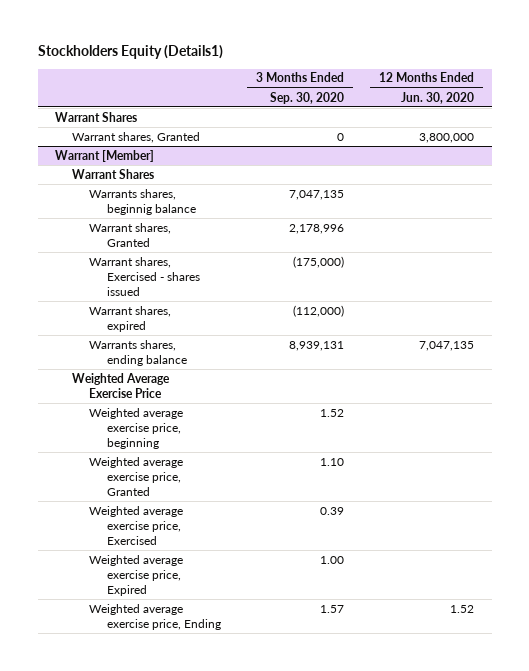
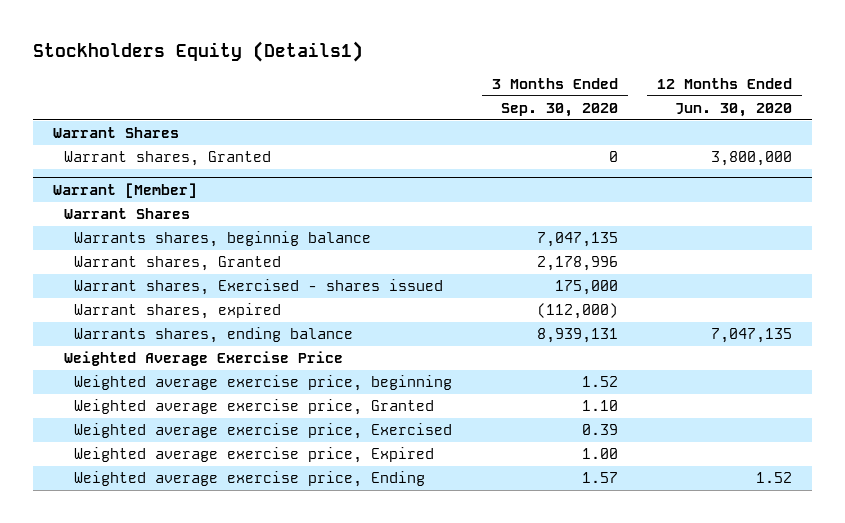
@ Warrant [Member]
- Warrant shares, Exercised - shares issued | (175,000) |
+ Warrant shares, Exercised - shares issued | 175,000 |

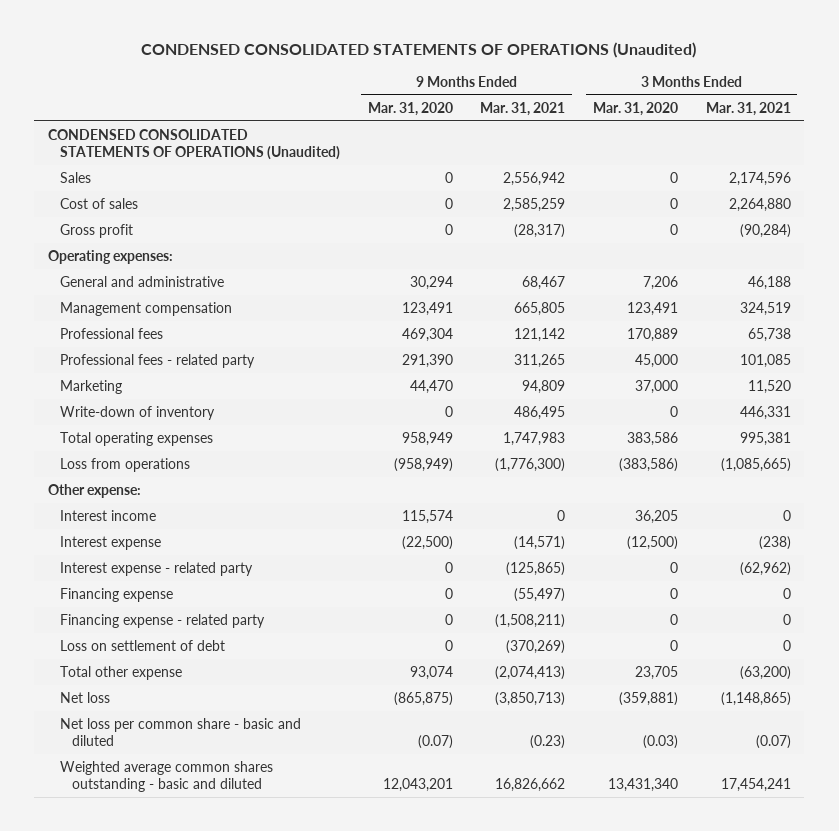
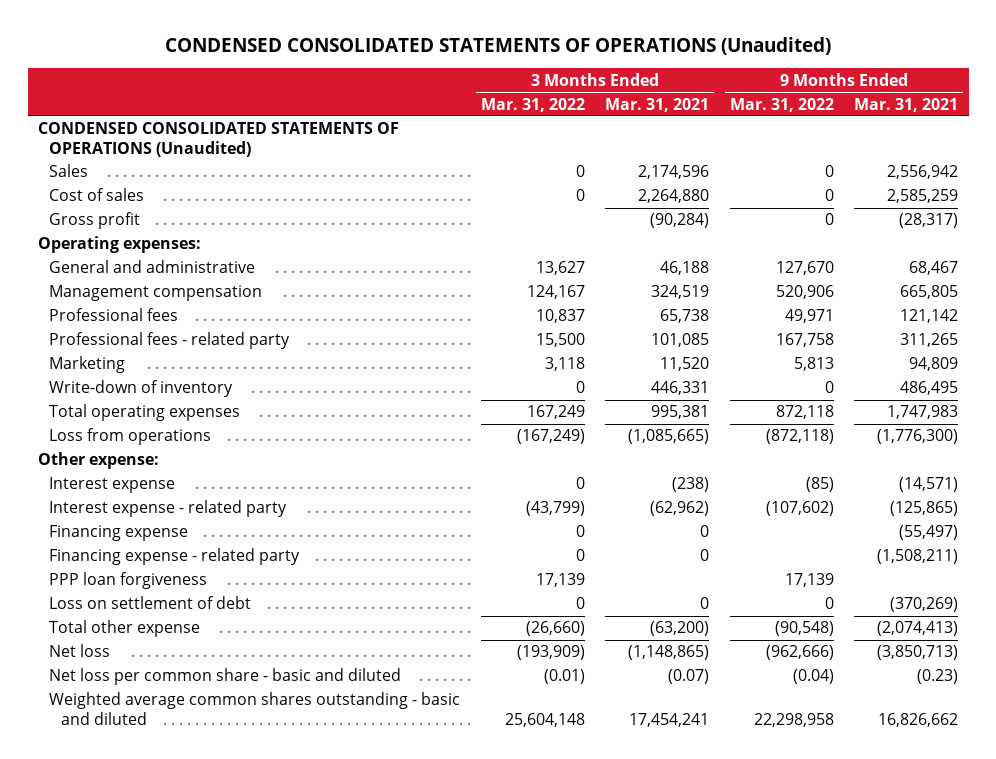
- | 9 Months Ended Mar. 31, 2020 | 9 Months Ended Mar. 31, 2021 | 3 Months Ended Mar. 31, 2020 | 3 Months Ended Mar. 31, 2021
+ | 3 Months Ended Mar. 31, 2022 | 3 Months Ended Mar. 31, 2021 | 9 Months Ended Mar. 31, 2022 | 9 Months Ended Mar. 31, 2021
- Interest income | 115,574 | 0 | 36,205 | 0
+ PPP loan forgiveness | 17,139 | | 17,139 |

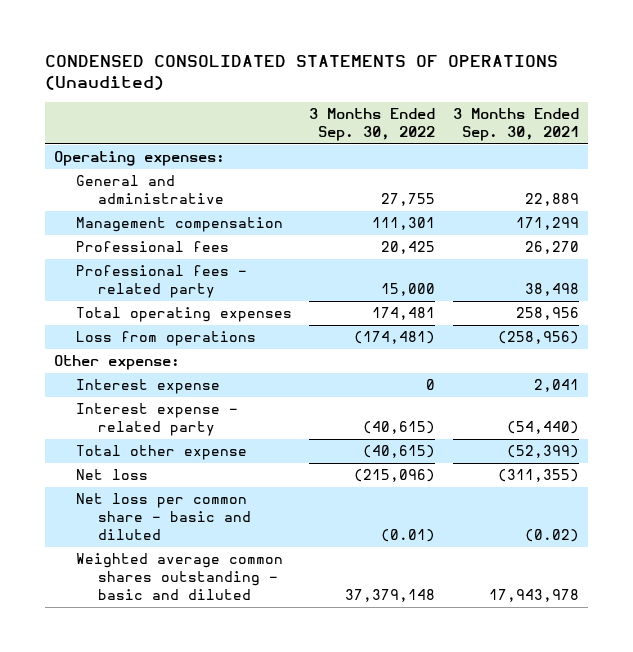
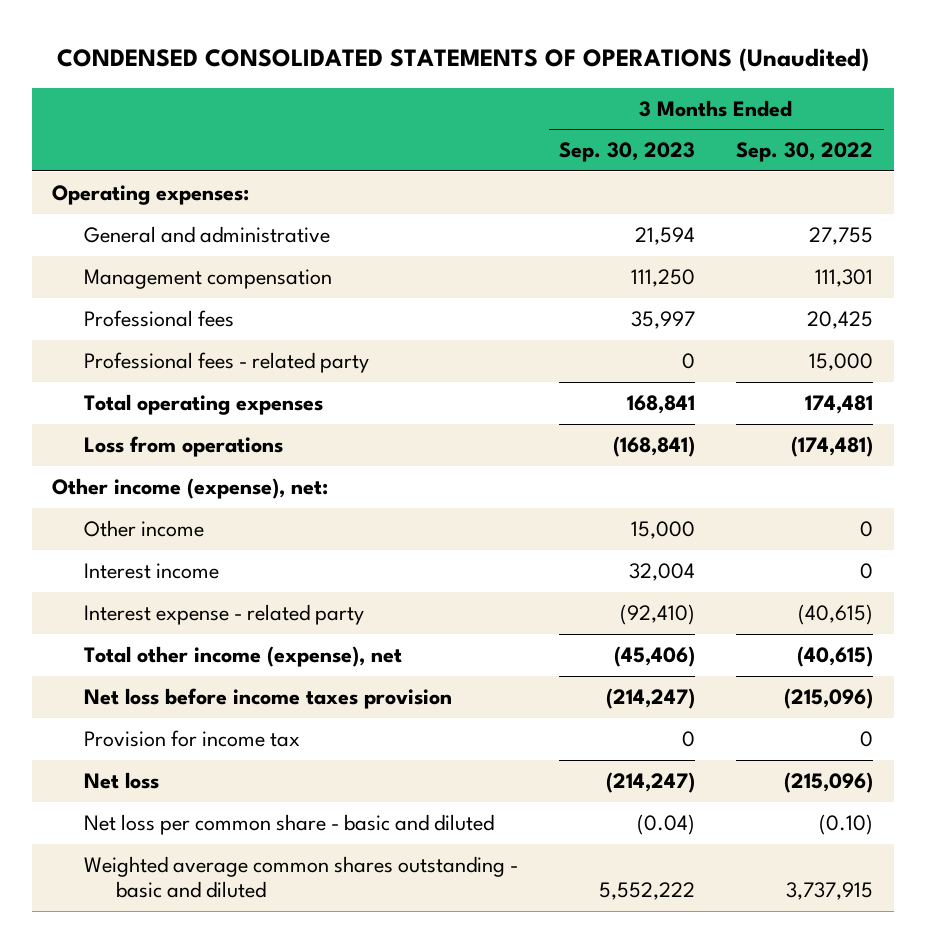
- | 3 Months Ended Sep. 30, 2022 | 3 Months Ended Sep. 30, 2021
+ | 3 Months Ended Sep. 30, 2023 | 3 Months Ended Sep. 30, 2022
- Other expense:
- Interest expense | 0 | 2,041
+ Other income (expense), net:
+ Other income | 15,000 | 0
+ Interest income | 32,004 | 0
- Total other expense | (40,615) | (52,399)
+ Total other income (expense), net | (45,406) | (40,615)
+ Net loss before income taxes provision | (214,247) | (215,096)
+ Provision for income tax | 0 | 0
- Net loss per common share - basic and diluted | (0.01) | (0.02)
- Weighted average common shares outstanding - basic and diluted | 37,379,148 | 17,943,978
+ Net loss per common share - basic and diluted | (0.04) | (0.10)
+ Weighted average common shares outstanding - basic and diluted | 5,552,222 | 3,737,915

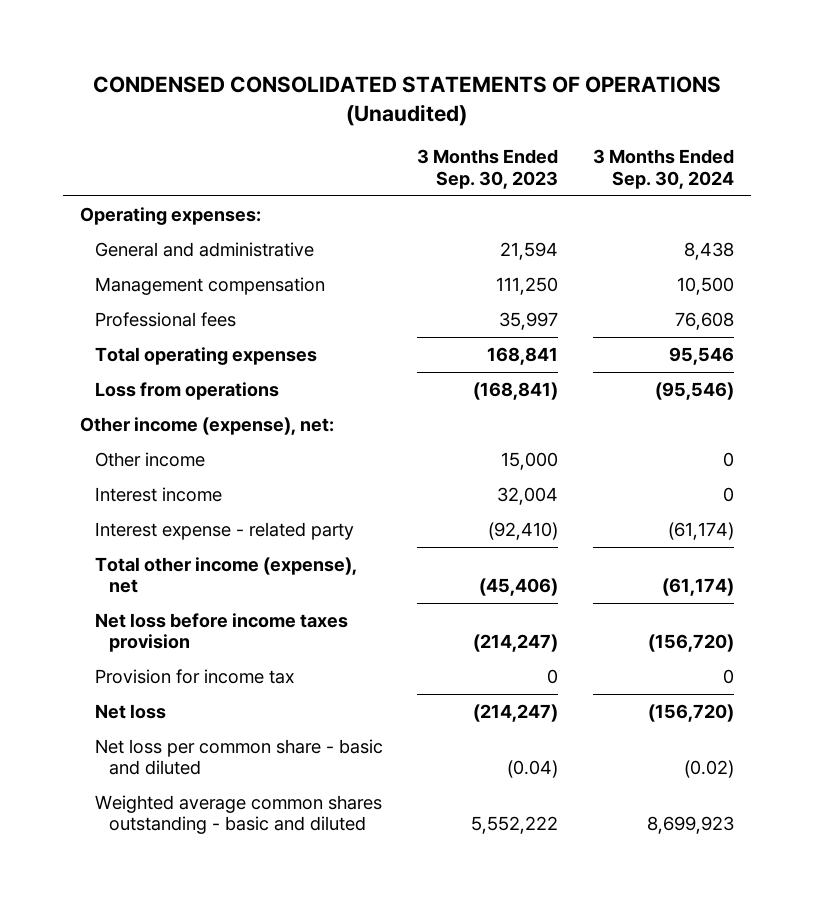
- | 3 Months Ended Sep. 30, 2023 | 3 Months Ended Sep. 30, 2022
+ | 3 Months Ended Sep. 30, 2023 | 3 Months Ended Sep. 30, 2024
- Professional fees - related party | 0 | 15,000

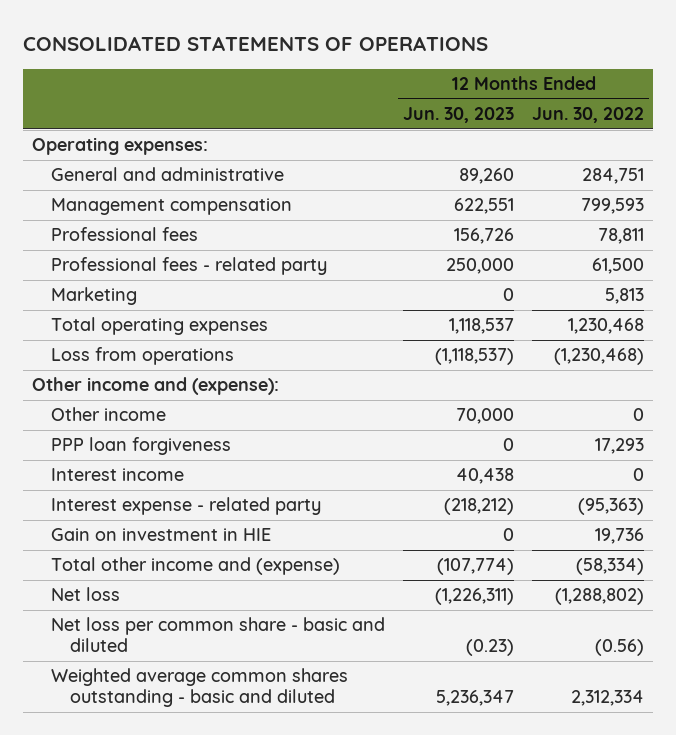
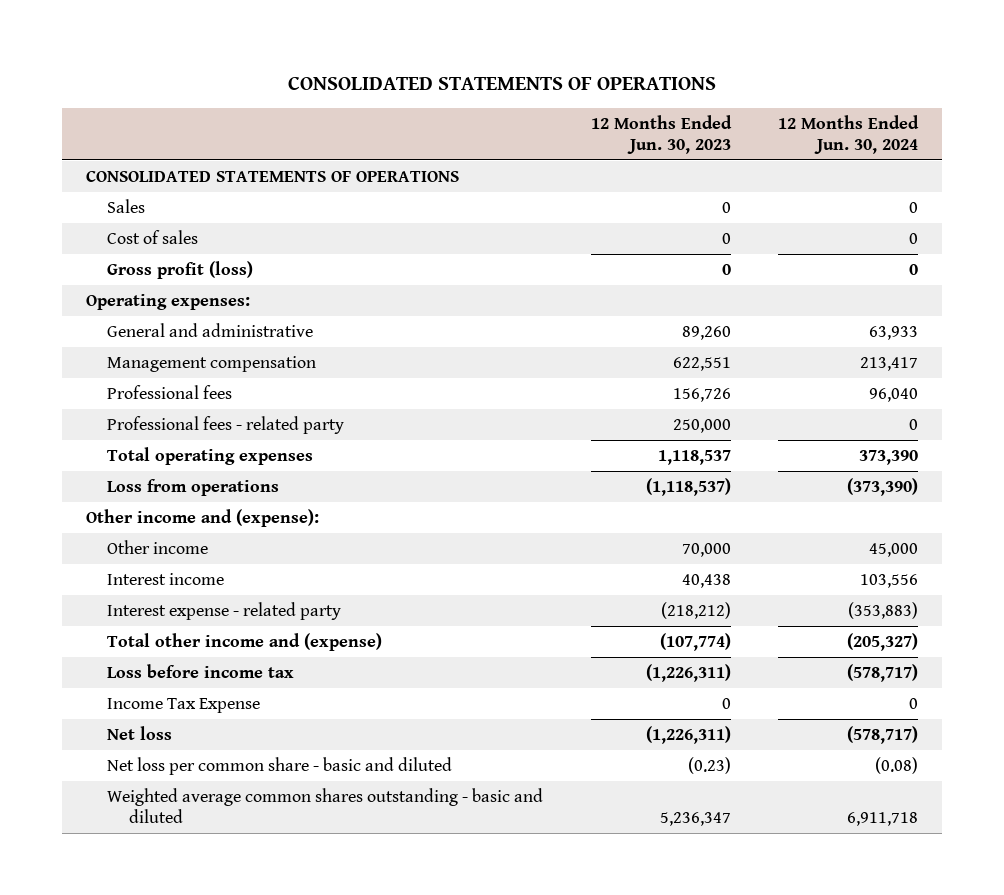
- | 12 Months Ended Jun. 30, 2023 | 12 Months Ended Jun. 30, 2022
+ | 12 Months Ended Jun. 30, 2023 | 12 Months Ended Jun. 30, 2024
+ CONSOLIDATED STATEMENTS OF OPERATIONS
+ Sales | 0 | 0
+ Cost of sales | 0 | 0
+ Gross profit (loss) | 0 | 0
- Marketing | 0 | 5,813
- PPP loan forgiveness | 0 | 17,293
- Gain on investment in HIE | 0 | 19,736
+ Loss before income tax | (1,226,311) | (578,717)
+ Income Tax Expense | 0 | 0

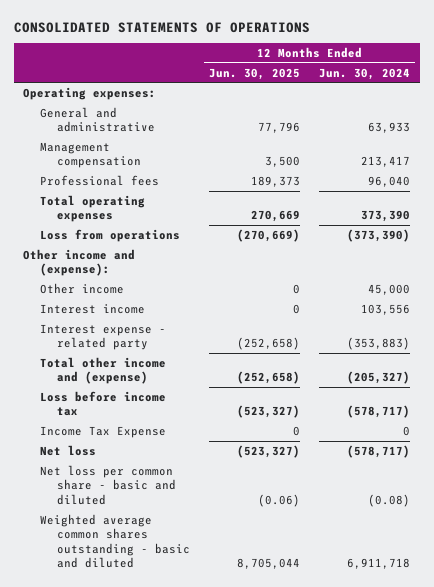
- | 12 Months Ended Jun. 30, 2023 | 12 Months Ended Jun. 30, 2024
+ | 12 Months Ended Jun. 30, 2025 | 12 Months Ended Jun. 30, 2024
- CONSOLIDATED STATEMENTS OF OPERATIONS
- Sales | 0 | 0
- Cost of sales | 0 | 0
- Gross profit (loss) | 0 | 0
- Professional fees - related party | 250,000 | 0

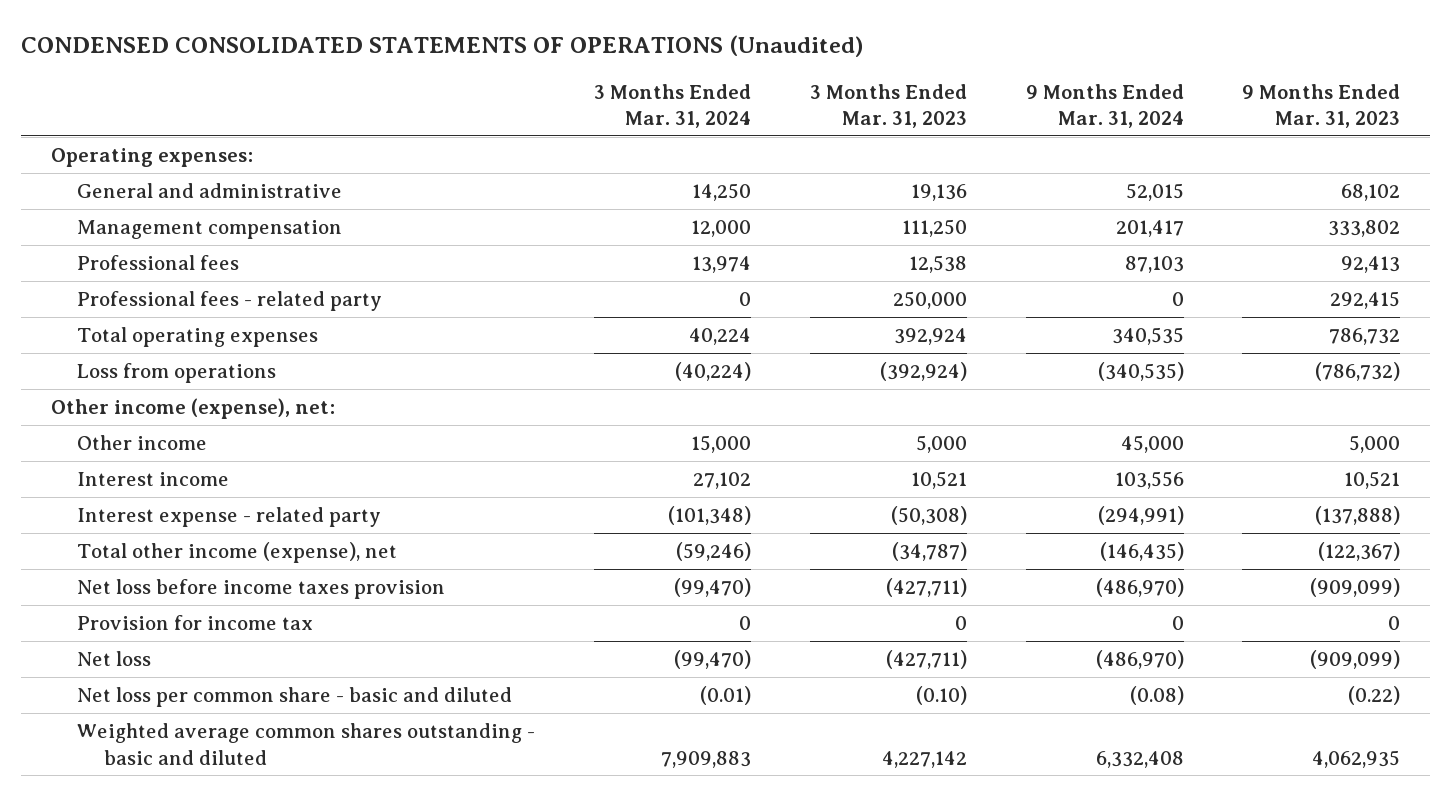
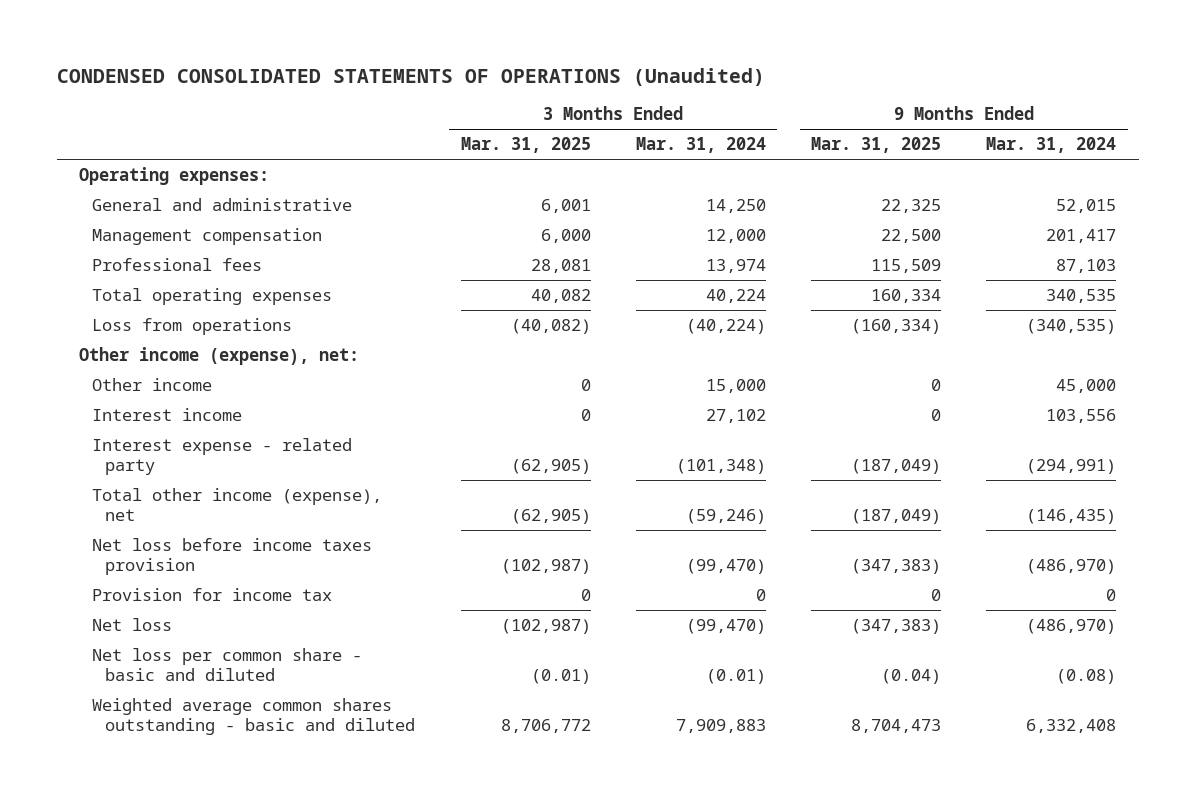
- | 3 Months Ended Mar. 31, 2024 | 3 Months Ended Mar. 31, 2023 | 9 Months Ended Mar. 31, 2024 | 9 Months Ended Mar. 31, 2023
+ | 3 Months Ended Mar. 31, 2025 | 3 Months Ended Mar. 31, 2024 | 9 Months Ended Mar. 31, 2025 | 9 Months Ended Mar. 31, 2024
- Professional fees - related party | 0 | 250,000 | 0 | 292,415

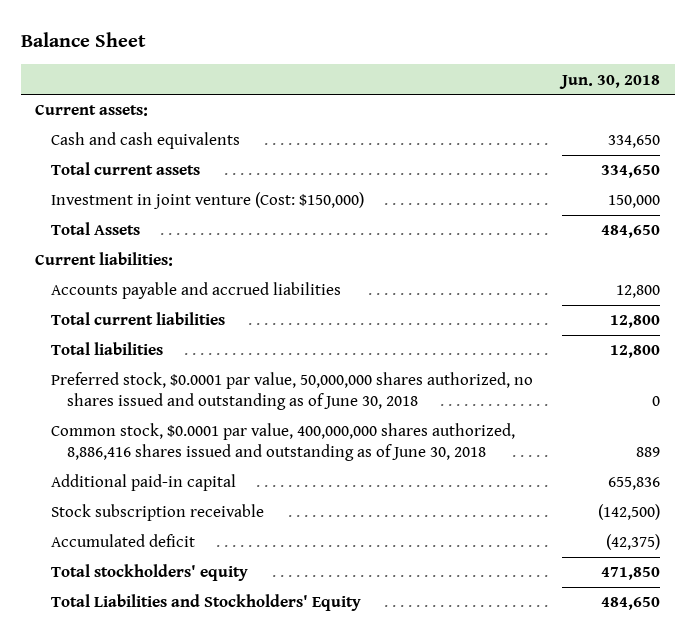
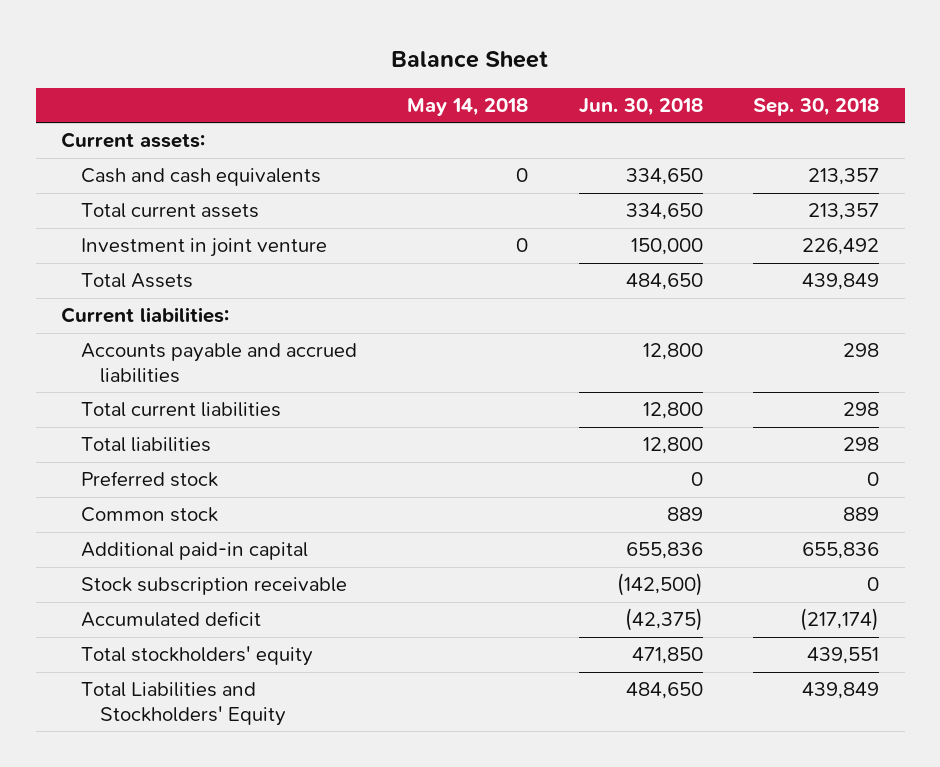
- | Jun. 30, 2018
+ | May 14, 2018 | Jun. 30, 2018 | Sep. 30, 2018
- Investment in joint venture (Cost: $150,000) | 150,000
+ Investment in joint venture | 0 | 150,000 | 226,492
- Preferred stock, $0.0001 par value, 50,000,000 shares authorized, no shares issued and outstanding as of June 30, 2018 | 0
- Common stock, $0.0001 par value, 400,000,000 shares authorized, 8,886,416 shares issued and outstanding as of June 30, 2018 | 889
+ Preferred stock | | 0 | 0
+ Common stock | | 889 | 889

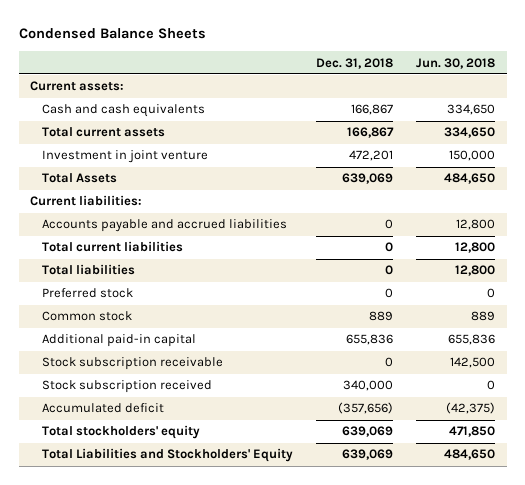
- Balance Sheet
+ Condensed Balance Sheets
- | May 14, 2018 | Jun. 30, 2018 | Sep. 30, 2018
+ | Dec. 31, 2018 | Jun. 30, 2018
- Stock subscription receivable | | (142,500) | 0
+ Stock subscription receivable | 0 | 142,500
+ Stock subscription received | 340,000 | 0

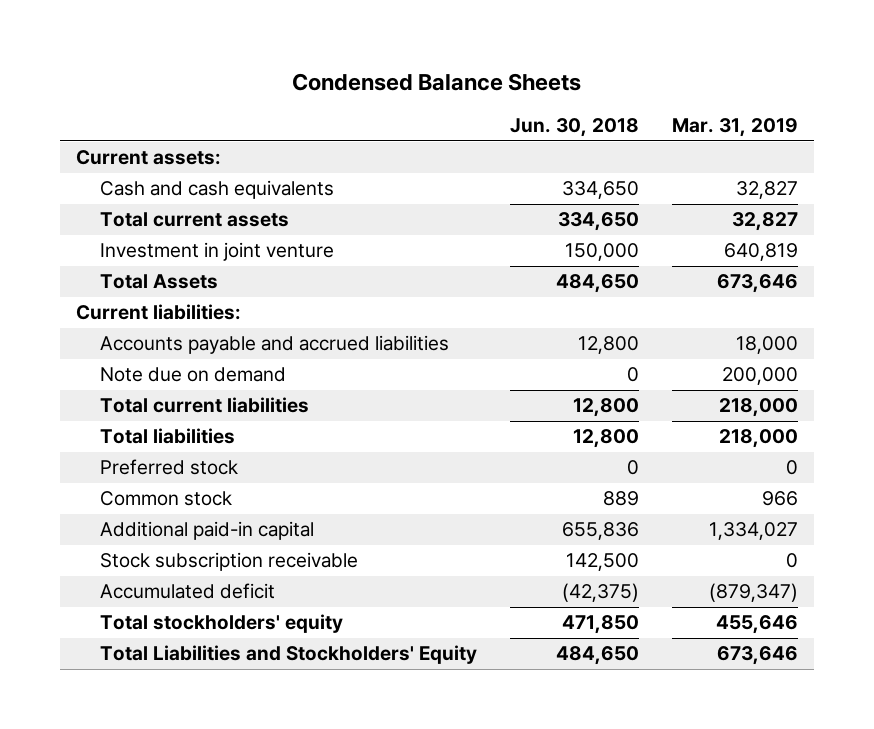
- | Dec. 31, 2018 | Jun. 30, 2018
+ | Jun. 30, 2018 | Mar. 31, 2019
+ Note due on demand | 0 | 200,000
- Stock subscription received | 340,000 | 0

